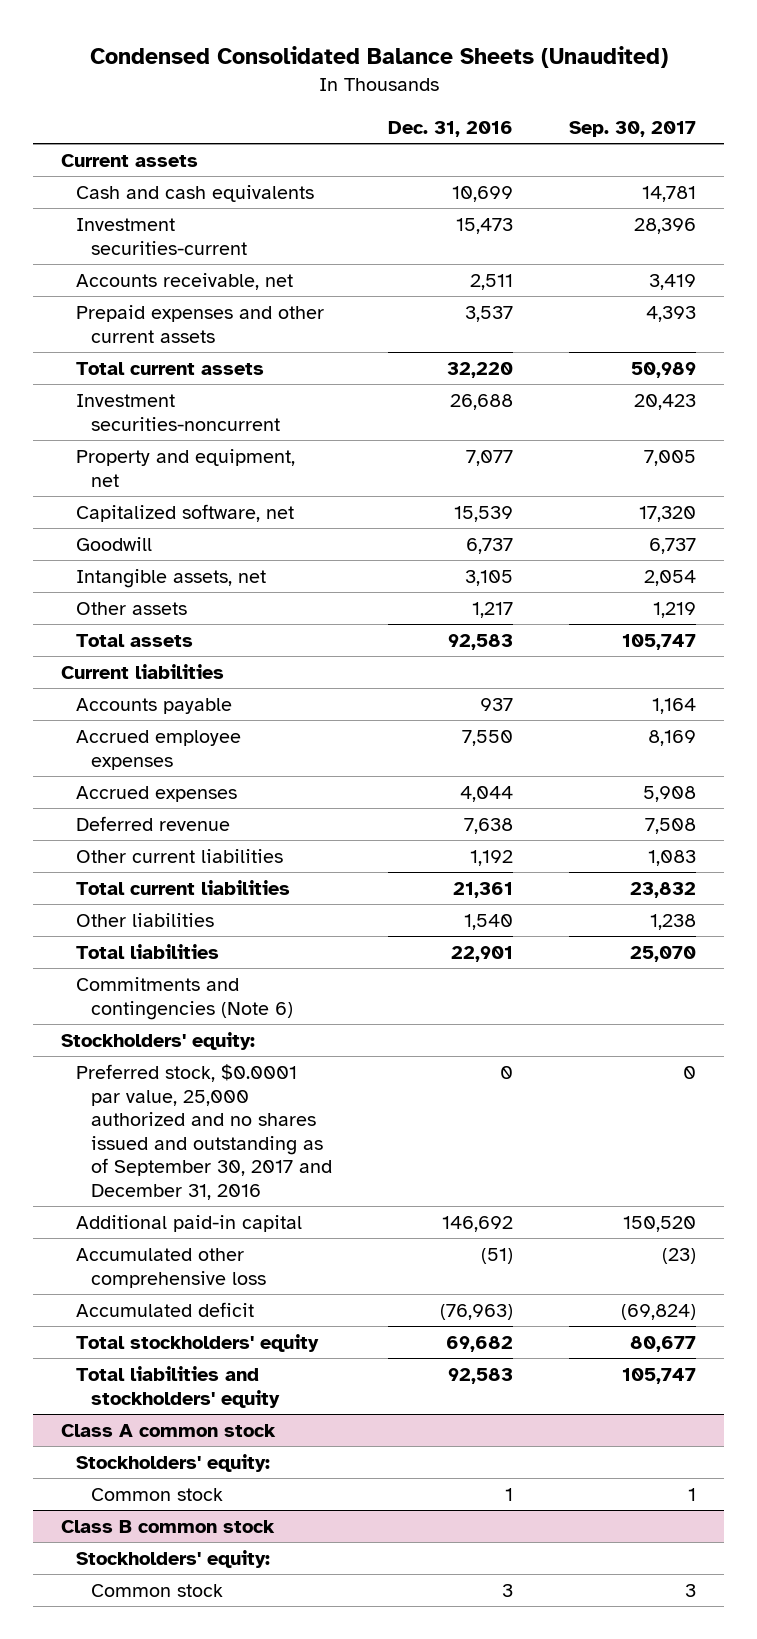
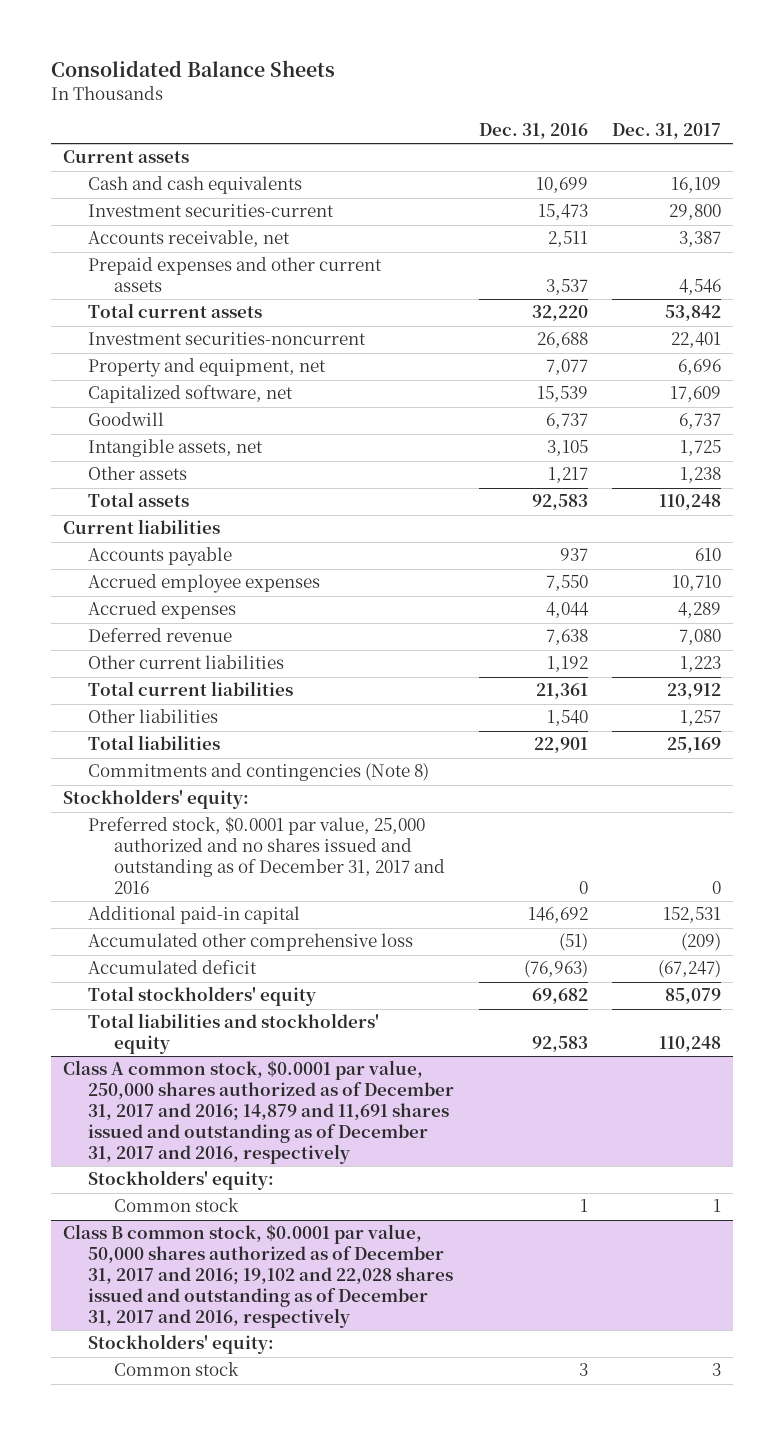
- Condensed Consolidated Balance Sheets (Unaudited)
+ Consolidated Balance Sheets
- | Dec. 31, 2016 | Sep. 30, 2017
+ | Dec. 31, 2016 | Dec. 31, 2017
- Commitments and contingencies (Note 6)
+ Commitments and contingencies (Note 8)
- Preferred stock, $0.0001 par value, 25,000 authorized and no shares issued and outstanding as of September 30, 2017 and December 31, 2016 | 0 | 0
+ Preferred stock, $0.0001 par value, 25,000 authorized and no shares issued and outstanding as of December 31, 2017 and 2016 | 0 | 0
- Class A common stock
+ Class A common stock, $0.0001 par value, 250,000 shares authorized as of December 31, 2017 and 2016; 14,879 and 11,691 shares issued and outstanding as of December 31, 2017 and 2016, respectively
- Class B common stock
+ Class B common stock, $0.0001 par value, 50,000 shares authorized as of December 31, 2017 and 2016; 19,102 and 22,028 shares issued and outstanding as of December 31, 2017 and 2016, respectively

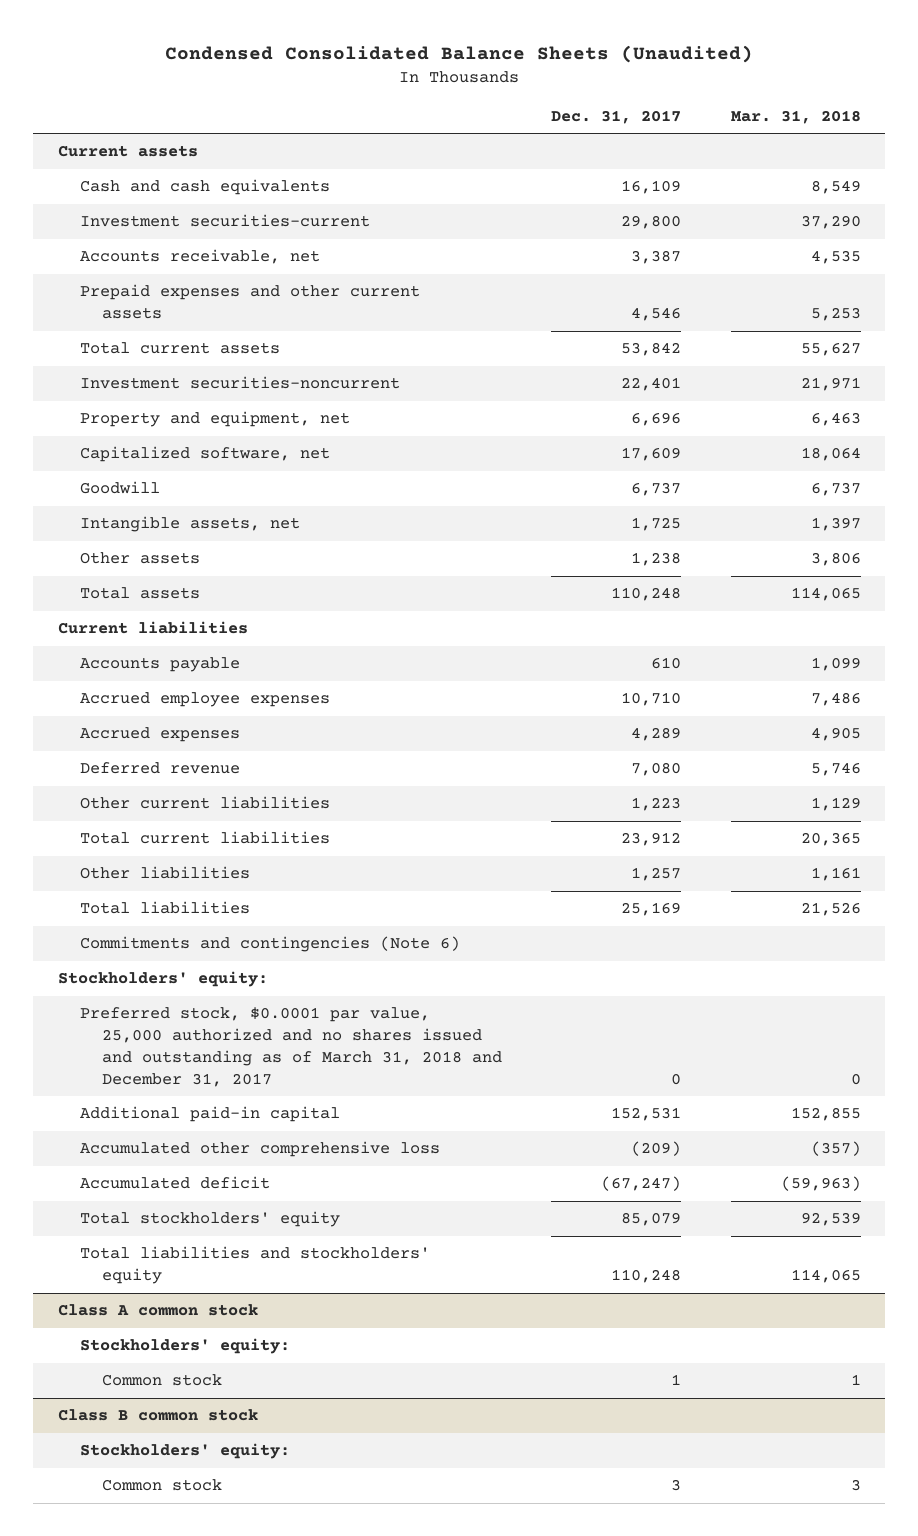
- Consolidated Balance Sheets
+ Condensed Consolidated Balance Sheets (Unaudited)
- | Dec. 31, 2016 | Dec. 31, 2017
+ | Dec. 31, 2017 | Mar. 31, 2018
- Commitments and contingencies (Note 8)
+ Commitments and contingencies (Note 6)
- Preferred stock, $0.0001 par value, 25,000 authorized and no shares issued and outstanding as of December 31, 2017 and 2016 | 0 | 0
+ Preferred stock, $0.0001 par value, 25,000 authorized and no shares issued and outstanding as of March 31, 2018 and December 31, 2017 | 0 | 0
- Class A common stock, $0.0001 par value, 250,000 shares authorized as of December 31, 2017 and 2016; 14,879 and 11,691 shares issued and outstanding as of December 31, 2017 and 2016, respectively
+ Class A common stock
- Class B common stock, $0.0001 par value, 50,000 shares authorized as of December 31, 2017 and 2016; 19,102 and 22,028 shares issued and outstanding as of December 31, 2017 and 2016, respectively
+ Class B common stock

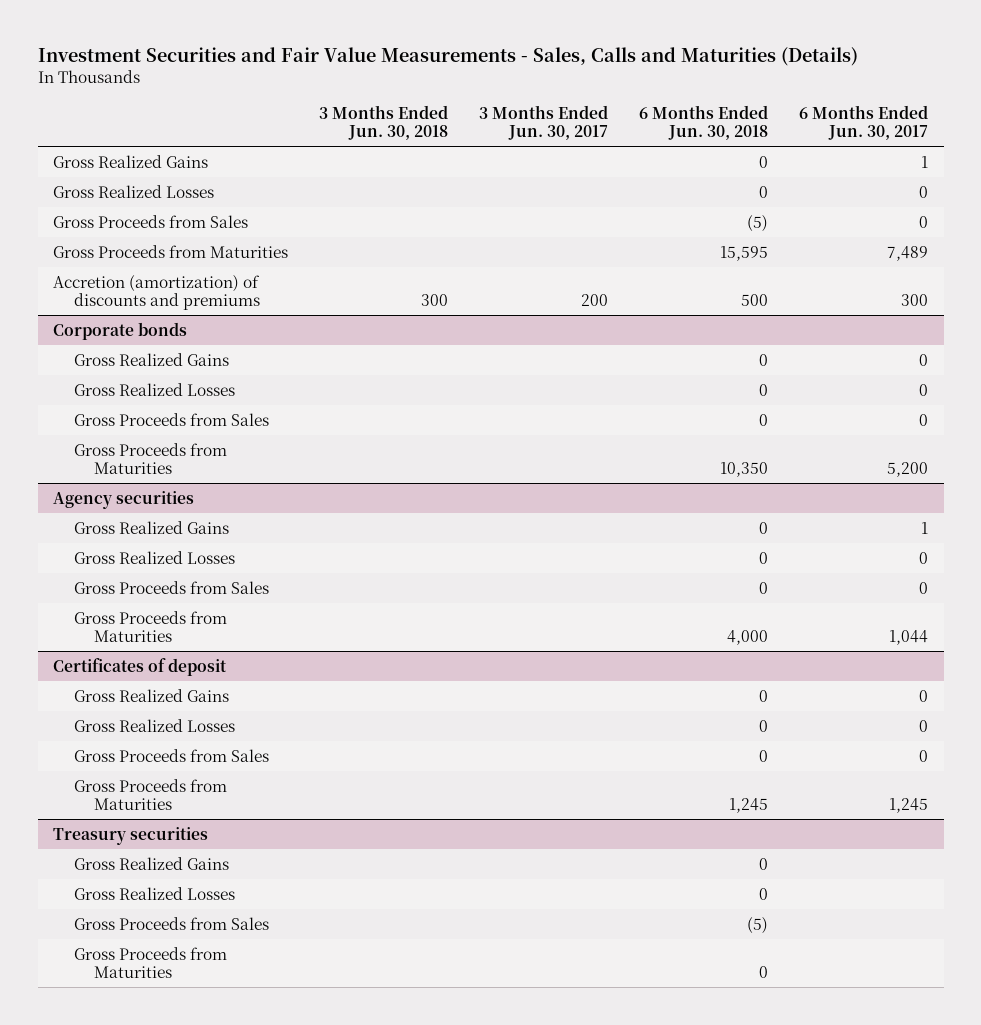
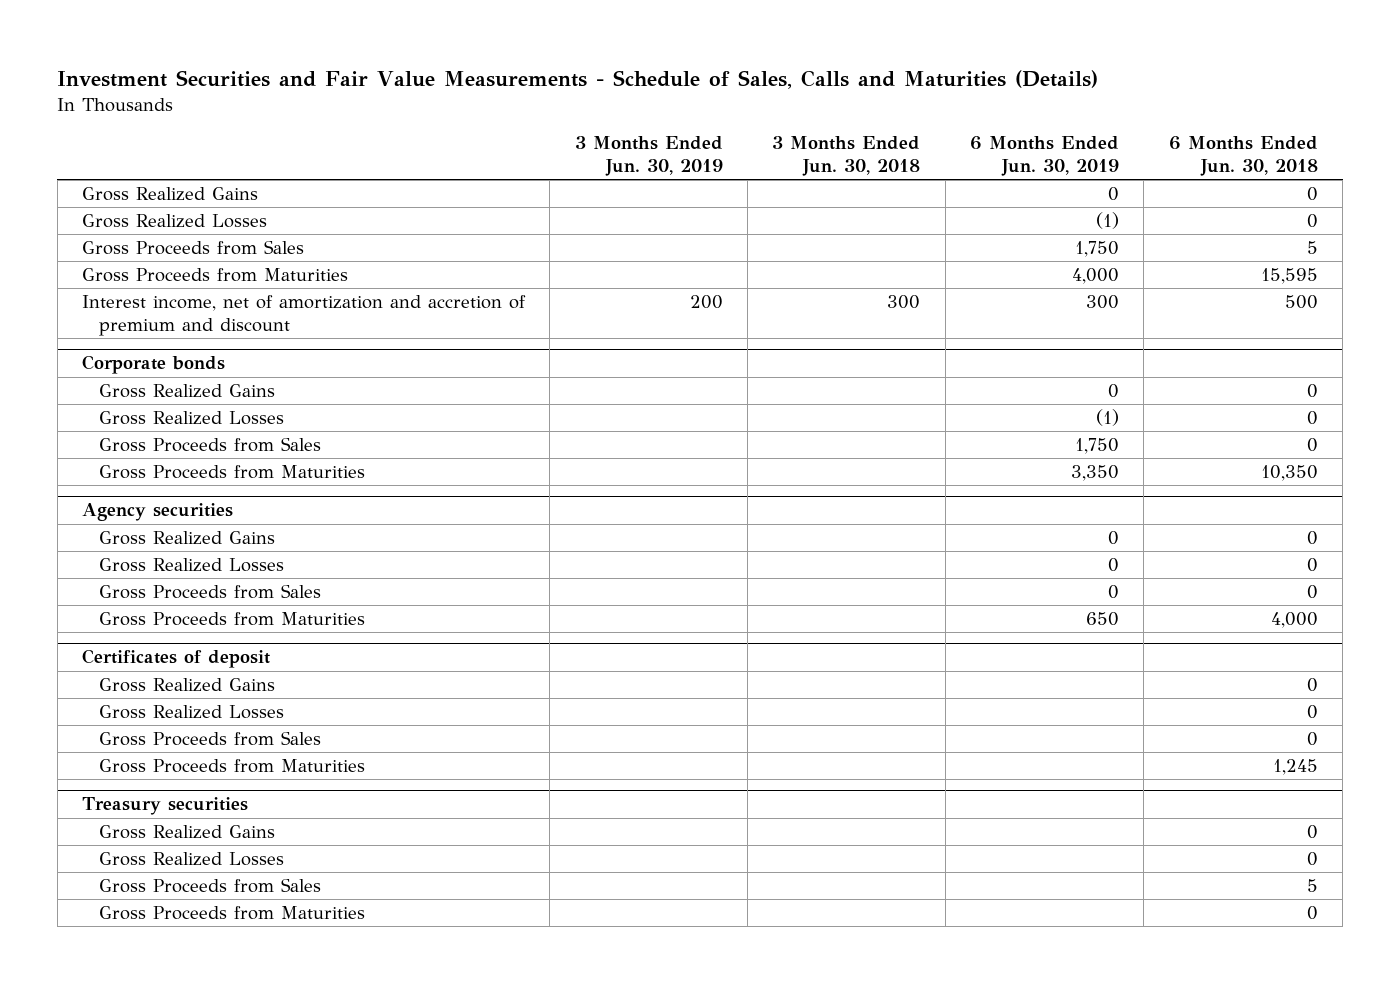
- Investment Securities and Fair Value Measurements - Sales, Calls and Maturities (Details)
+ Investment Securities and Fair Value Measurements - Schedule of Sales, Calls and Maturities (Details)
- | 3 Months Ended Jun. 30, 2018 | 3 Months Ended Jun. 30, 2017 | 6 Months Ended Jun. 30, 2018 | 6 Months Ended Jun. 30, 2017
+ | 3 Months Ended Jun. 30, 2019 | 3 Months Ended Jun. 30, 2018 | 6 Months Ended Jun. 30, 2019 | 6 Months Ended Jun. 30, 2018
- Gross Proceeds from Sales | | | (5) | 0
+ Gross Proceeds from Sales | | | 1,750 | 5
- Accretion (amortization) of discounts and premiums | 300 | 200 | 500 | 300
+ Interest income, net of amortization and accretion of premium and discount | 200 | 300 | 300 | 500
@ Treasury securities
- Gross Proceeds from Sales | | | (5) |
+ Gross Proceeds from Sales | | | | 5

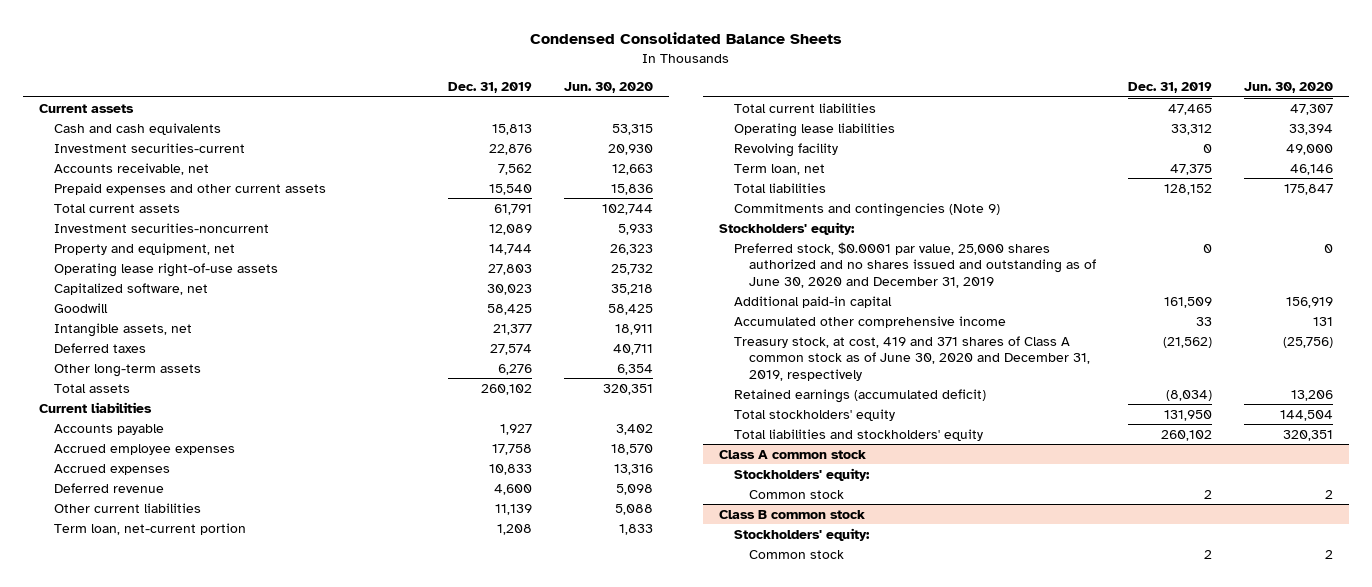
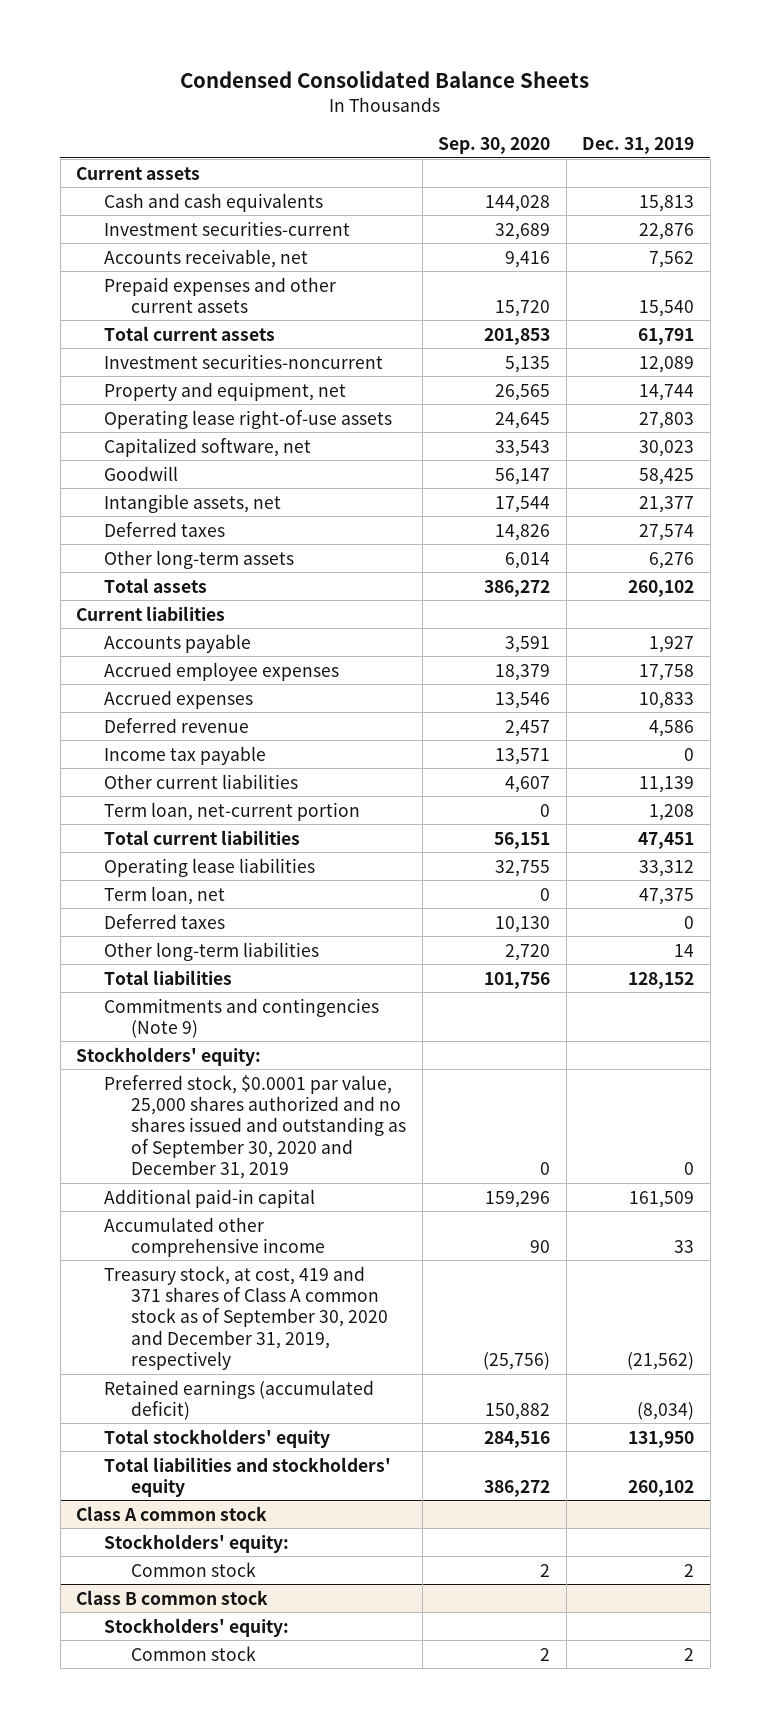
- | Dec. 31, 2019 | Jun. 30, 2020
+ | Sep. 30, 2020 | Dec. 31, 2019
- Deferred revenue | 4,600 | 5,098
+ Deferred revenue | 2,457 | 4,586
+ Income tax payable | 13,571 | 0
- Total current liabilities | 47,465 | 47,307
+ Total current liabilities | 56,151 | 47,451
- Revolving facility | 0 | 49,000
+ Deferred taxes | 10,130 | 0
+ Other long-term liabilities | 2,720 | 14
- Preferred stock, $0.0001 par value, 25,000 shares authorized and no shares issued and outstanding as of June 30, 2020 and December 31, 2019 | 0 | 0
+ Preferred stock, $0.0001 par value, 25,000 shares authorized and no shares issued and outstanding as of September 30, 2020 and December 31, 2019 | 0 | 0
- Treasury stock, at cost, 419 and 371 shares of Class A common stock as of June 30, 2020 and December 31, 2019, respectively | (21,562) | (25,756)
+ Treasury stock, at cost, 419 and 371 shares of Class A common stock as of September 30, 2020 and December 31, 2019, respectively | (25,756) | (21,562)

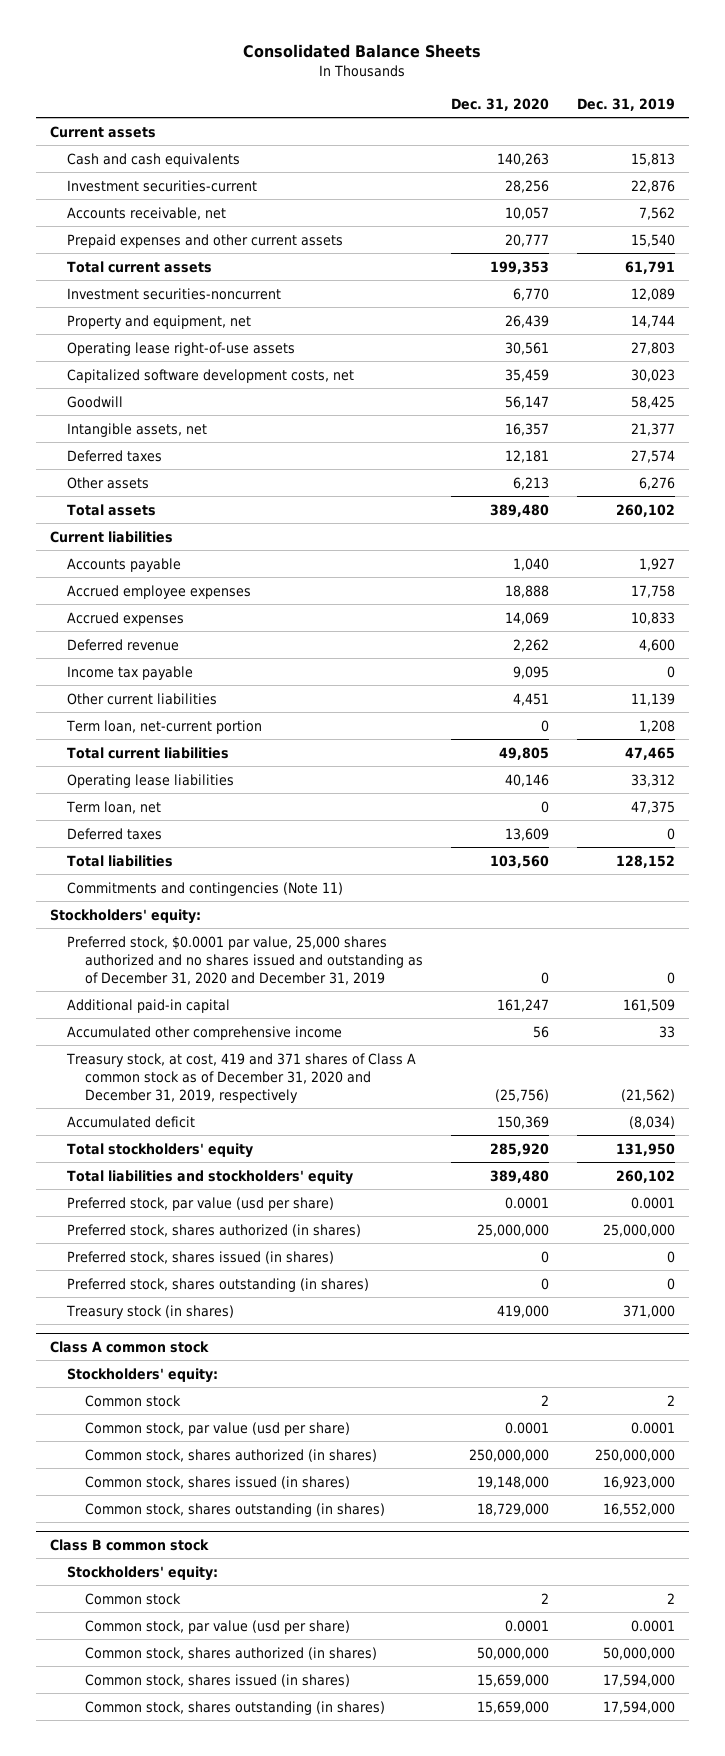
- Condensed Consolidated Balance Sheets
+ Consolidated Balance Sheets
- | Sep. 30, 2020 | Dec. 31, 2019
+ | Dec. 31, 2020 | Dec. 31, 2019
- Capitalized software, net | 33,543 | 30,023
+ Capitalized software development costs, net | 35,459 | 30,023
- Other long-term assets | 6,014 | 6,276
+ Other assets | 6,213 | 6,276
- Deferred revenue | 2,457 | 4,586
+ Deferred revenue | 2,262 | 4,600
- Total current liabilities | 56,151 | 47,451
+ Total current liabilities | 49,805 | 47,465
- Other long-term liabilities | 2,720 | 14
- Commitments and contingencies (Note 9)
+ Commitments and contingencies (Note 11)
- Preferred stock, $0.0001 par value, 25,000 shares authorized and no shares issued and outstanding as of September 30, 2020 and December 31, 2019 | 0 | 0
+ Preferred stock, $0.0001 par value, 25,000 shares authorized and no shares issued and outstanding as of December 31, 2020 and December 31, 2019 | 0 | 0
- Treasury stock, at cost, 419 and 371 shares of Class A common stock as of September 30, 2020 and December 31, 2019, respectively | (25,756) | (21,562)
- Retained earnings (accumulated deficit) | 150,882 | (8,034)
+ Treasury stock, at cost, 419 and 371 shares of Class A common stock as of December 31, 2020 and December 31, 2019, respectively | (25,756) | (21,562)
+ Accumulated deficit | 150,369 | (8,034)
+ Preferred stock, par value (usd per share) | 0.0001 | 0.0001
+ Preferred stock, shares authorized (in shares) | 25,000,000 | 25,000,000
+ Preferred stock, shares issued (in shares) | 0 | 0
+ Preferred stock, shares outstanding (in shares) | 0 | 0
+ Treasury stock (in shares) | 419,000 | 371,000
@ Class A common stock
+ Common stock, par value (usd per share) | 0.0001 | 0.0001
+ Common stock, shares authorized (in shares) | 250,000,000 | 250,000,000
+ Common stock, shares issued (in shares) | 19,148,000 | 16,923,000
+ Common stock, shares outstanding (in shares) | 18,729,000 | 16,552,000
@ Class B common stock
+ Common stock, par value (usd per share) | 0.0001 | 0.0001
+ Common stock, shares authorized (in shares) | 50,000,000 | 50,000,000
+ Common stock, shares issued (in shares) | 15,659,000 | 17,594,000
+ Common stock, shares outstanding (in shares) | 15,659,000 | 17,594,000

